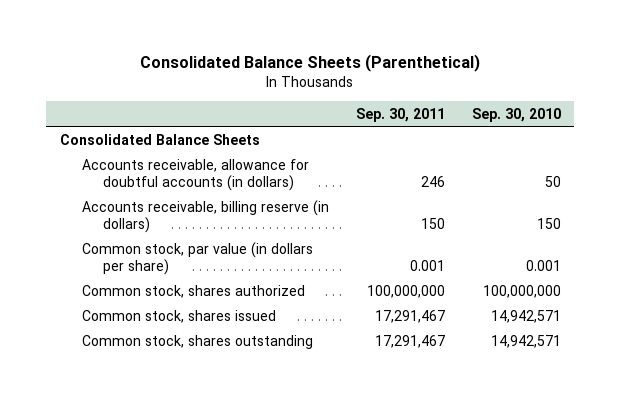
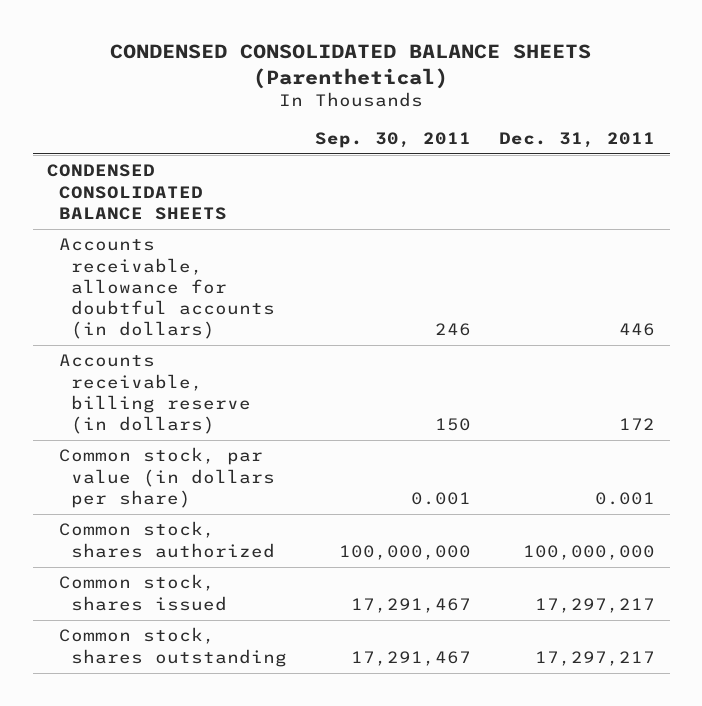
- Consolidated Balance Sheets (Parenthetical)
+ CONDENSED CONSOLIDATED BALANCE SHEETS (Parenthetical)
- | Sep. 30, 2011 | Sep. 30, 2010
+ | Sep. 30, 2011 | Dec. 31, 2011
- Consolidated Balance Sheets
+ CONDENSED CONSOLIDATED BALANCE SHEETS

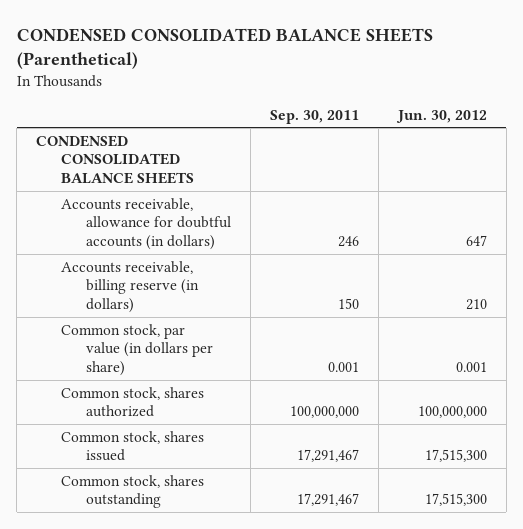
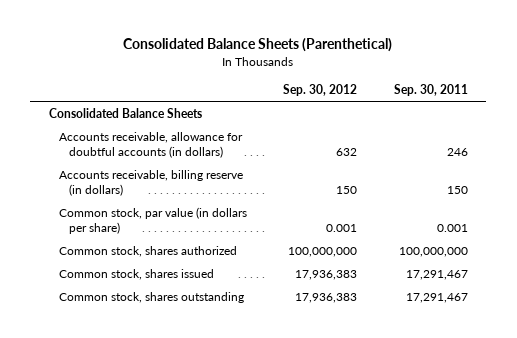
- CONDENSED CONSOLIDATED BALANCE SHEETS (Parenthetical)
+ Consolidated Balance Sheets (Parenthetical)
- | Sep. 30, 2011 | Jun. 30, 2012
+ | Sep. 30, 2012 | Sep. 30, 2011
- CONDENSED CONSOLIDATED BALANCE SHEETS
+ Consolidated Balance Sheets

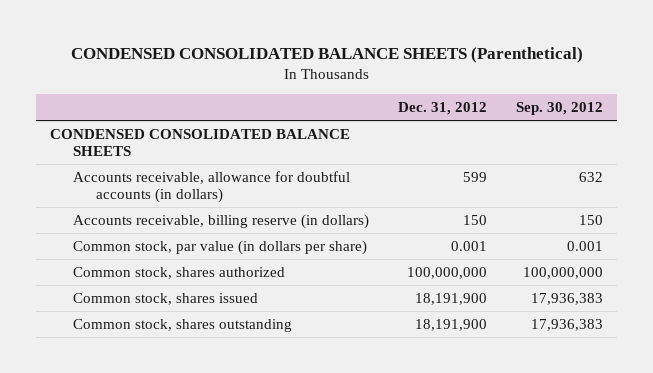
- Consolidated Balance Sheets (Parenthetical)
+ CONDENSED CONSOLIDATED BALANCE SHEETS (Parenthetical)
- | Sep. 30, 2012 | Sep. 30, 2011
+ | Dec. 31, 2012 | Sep. 30, 2012
- Consolidated Balance Sheets
+ CONDENSED CONSOLIDATED BALANCE SHEETS

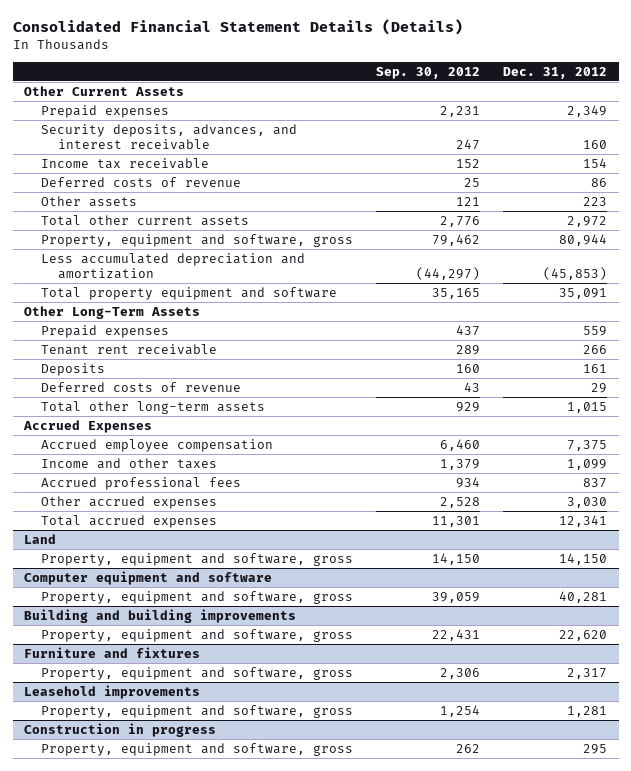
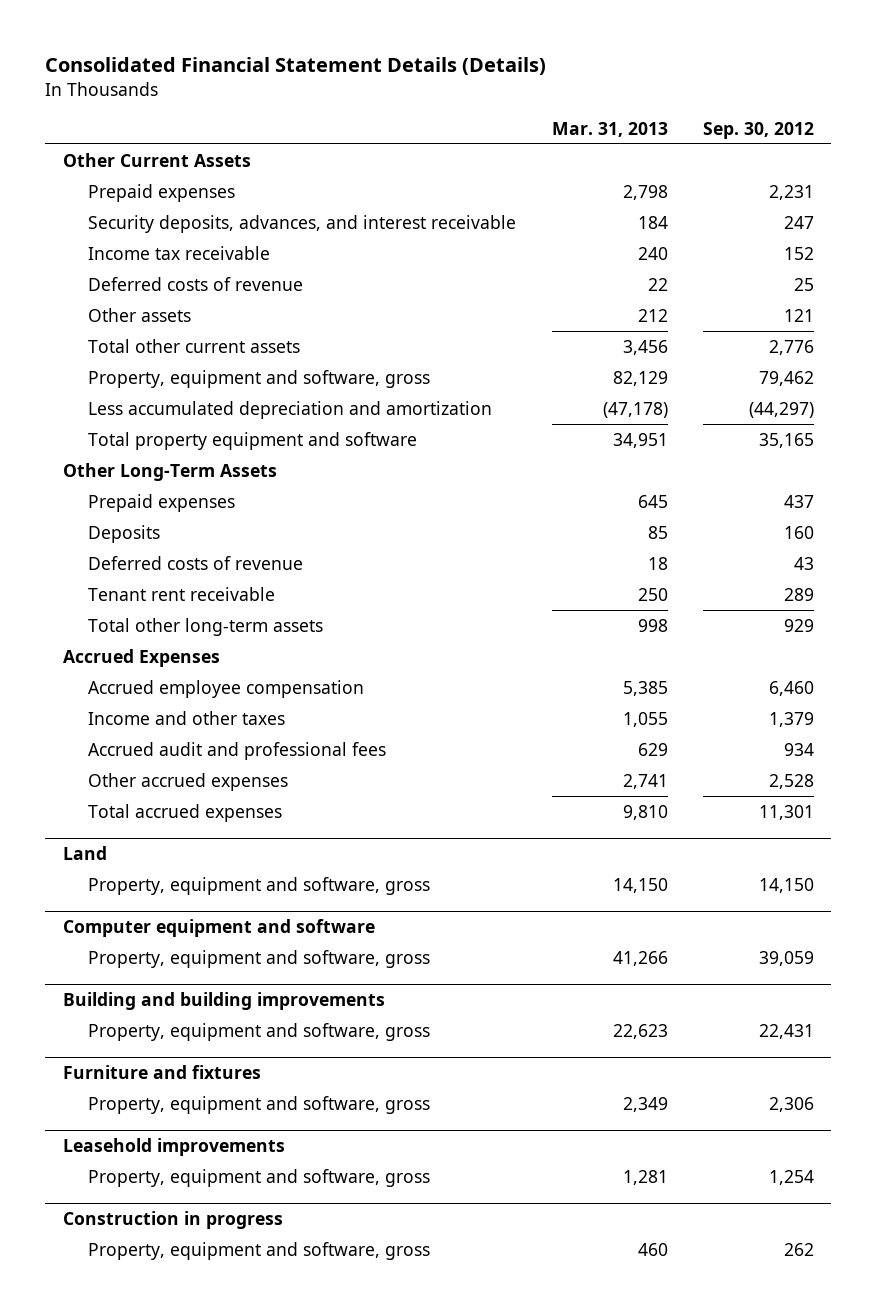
- | Sep. 30, 2012 | Dec. 31, 2012
+ | Mar. 31, 2013 | Sep. 30, 2012
moved down: Tenant rent receivable | 250 | 289
- Accrued professional fees | 934 | 837
+ Accrued audit and professional fees | 629 | 934

